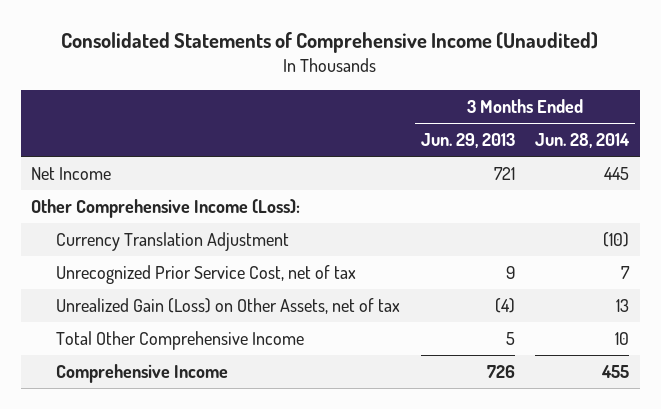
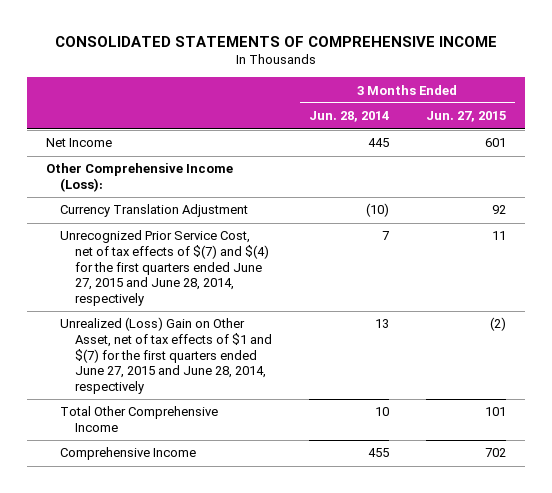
- Consolidated Statements of Comprehensive Income (Unaudited)
+ CONSOLIDATED STATEMENTS OF COMPREHENSIVE INCOME
- | 3 Months Ended Jun. 29, 2013 | 3 Months Ended Jun. 28, 2014
+ | 3 Months Ended Jun. 28, 2014 | 3 Months Ended Jun. 27, 2015
- Unrecognized Prior Service Cost, net of tax | 9 | 7
- Unrealized Gain (Loss) on Other Assets, net of tax | (4) | 13
+ Unrecognized Prior Service Cost, net of tax effects of $(7) and $(4) for the first quarters ended June 27, 2015 and June 28, 2014, respectively | 7 | 11
+ Unrealized (Loss) Gain on Other Asset, net of tax effects of $1 and $(7) for the first quarters ended June 27, 2015 and June 28, 2014, respectively | 13 | (2)

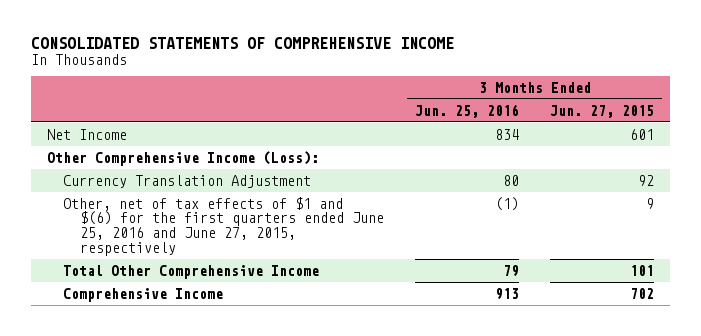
- | 3 Months Ended Jun. 28, 2014 | 3 Months Ended Jun. 27, 2015
+ | 3 Months Ended Jun. 25, 2016 | 3 Months Ended Jun. 27, 2015
- Unrecognized Prior Service Cost, net of tax effects of $(7) and $(4) for the first quarters ended June 27, 2015 and June 28, 2014, respectively | 7 | 11
- Unrealized (Loss) Gain on Other Asset, net of tax effects of $1 and $(7) for the first quarters ended June 27, 2015 and June 28, 2014, respectively | 13 | (2)
+ Other, net of tax effects of $1 and $(6) for the first quarters ended June 25, 2016 and June 27, 2015, respectively | (1) | 9

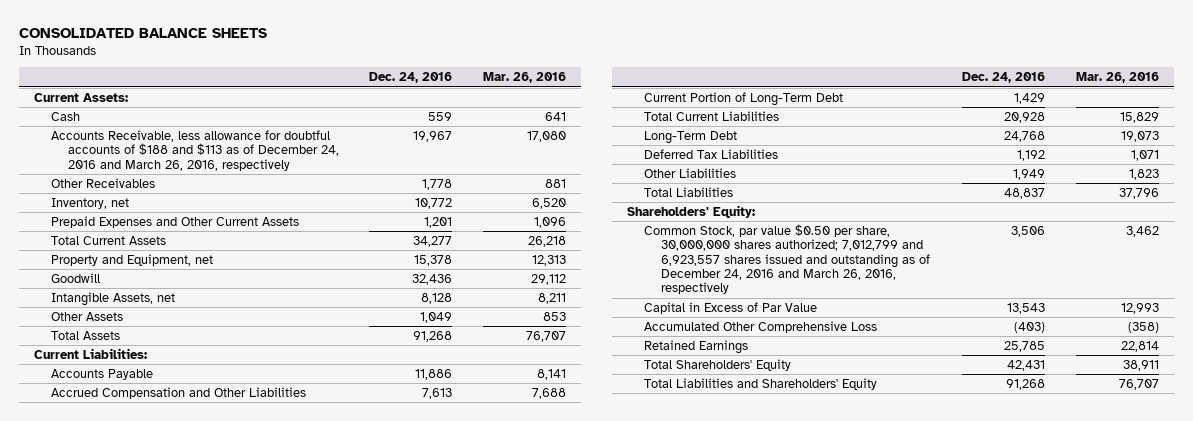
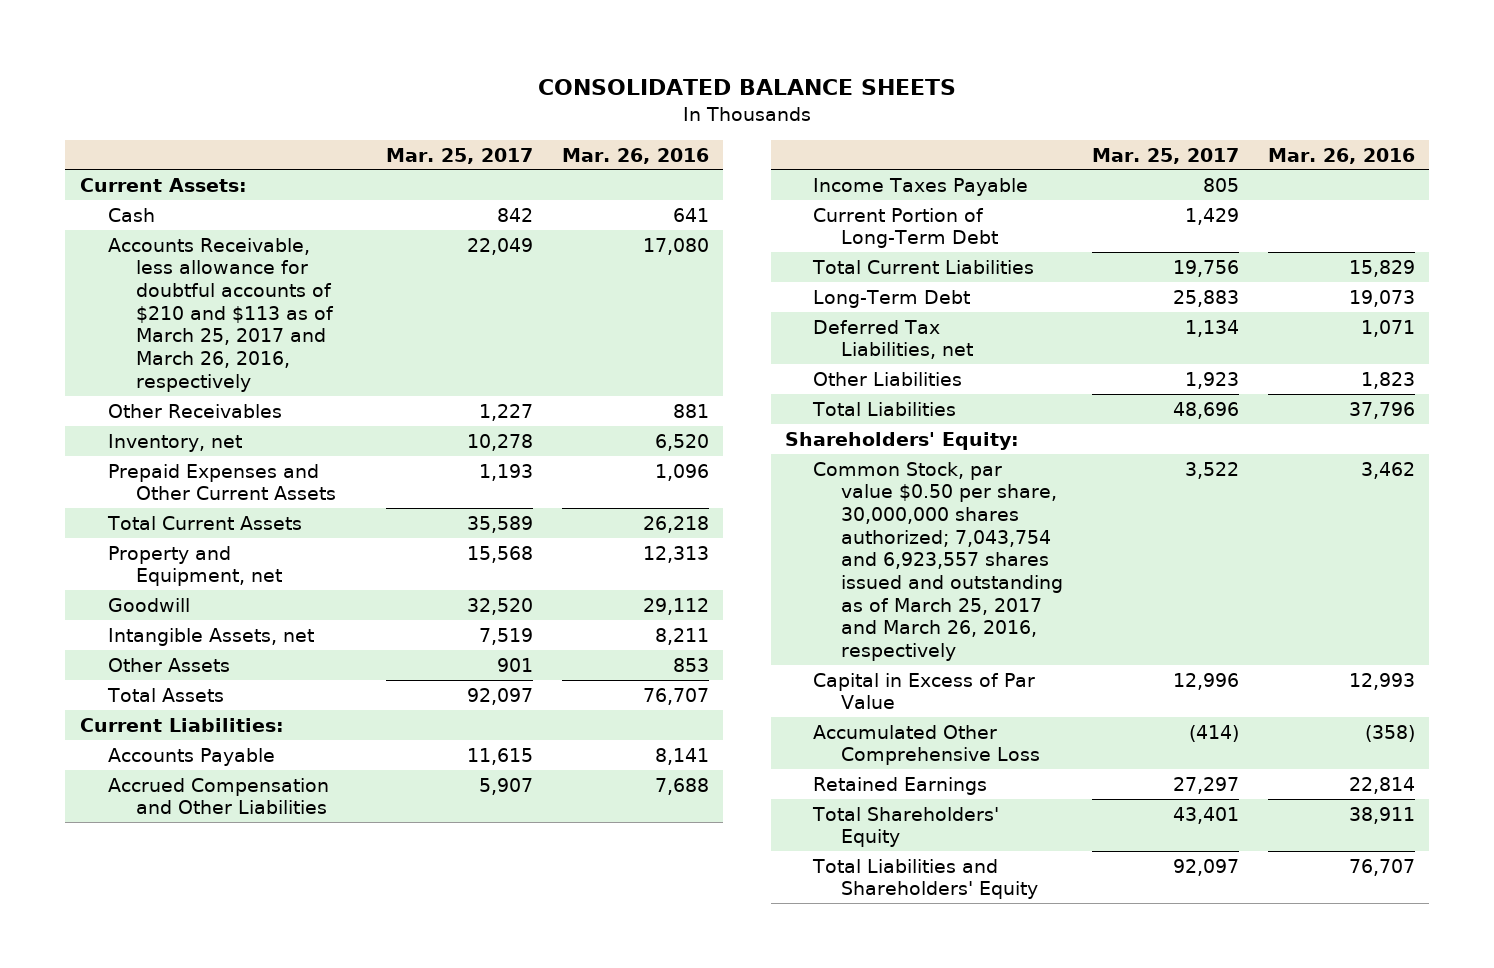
- | Dec. 24, 2016 | Mar. 26, 2016
+ | Mar. 25, 2017 | Mar. 26, 2016
- Accounts Receivable, less allowance for doubtful accounts of $188 and $113 as of December 24, 2016 and March 26, 2016, respectively | 19,967 | 17,080
+ Accounts Receivable, less allowance for doubtful accounts of $210 and $113 as of March 25, 2017 and March 26, 2016, respectively | 22,049 | 17,080
+ Income Taxes Payable | 805 |
- Deferred Tax Liabilities | 1,192 | 1,071
+ Deferred Tax Liabilities, net | 1,134 | 1,071
- Common Stock, par value $0.50 per share, 30,000,000 shares authorized; 7,012,799 and 6,923,557 shares issued and outstanding as of December 24, 2016 and March 26, 2016, respectively | 3,506 | 3,462
+ Common Stock, par value $0.50 per share, 30,000,000 shares authorized; 7,043,754 and 6,923,557 shares issued and outstanding as of March 25, 2017 and March 26, 2016, respectively | 3,522 | 3,462

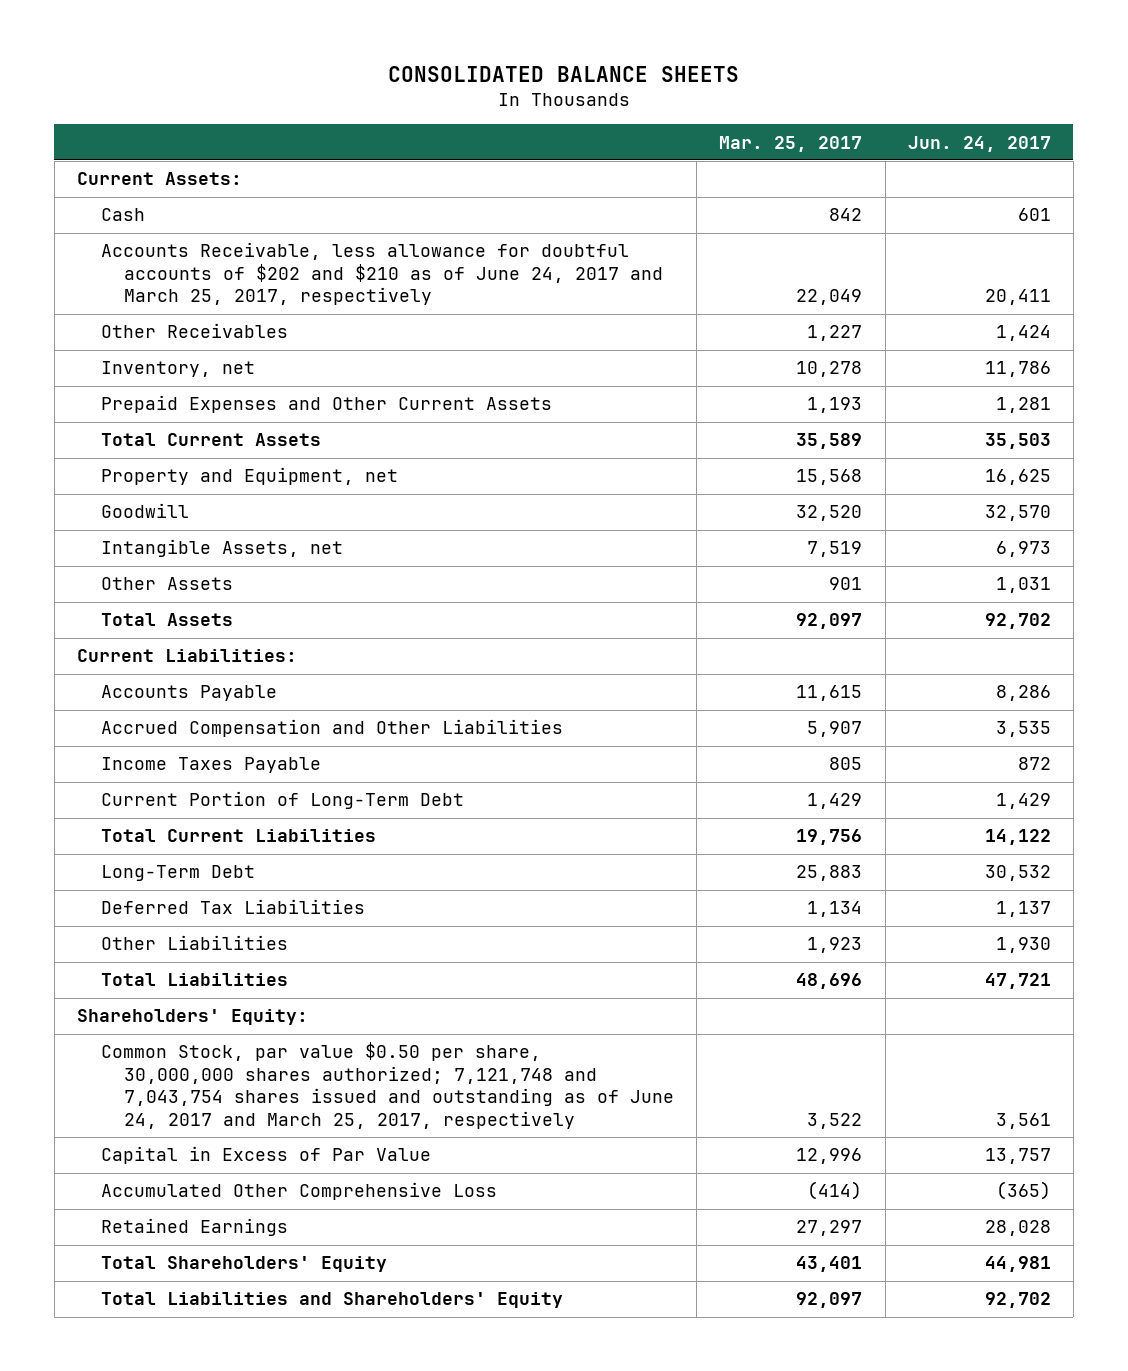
- | Mar. 25, 2017 | Mar. 26, 2016
+ | Mar. 25, 2017 | Jun. 24, 2017
- Accounts Receivable, less allowance for doubtful accounts of $210 and $113 as of March 25, 2017 and March 26, 2016, respectively | 22,049 | 17,080
+ Accounts Receivable, less allowance for doubtful accounts of $202 and $210 as of June 24, 2017 and March 25, 2017, respectively | 22,049 | 20,411
- Deferred Tax Liabilities, net | 1,134 | 1,071
+ Deferred Tax Liabilities | 1,134 | 1,137
- Common Stock, par value $0.50 per share, 30,000,000 shares authorized; 7,043,754 and 6,923,557 shares issued and outstanding as of March 25, 2017 and March 26, 2016, respectively | 3,522 | 3,462
+ Common Stock, par value $0.50 per share, 30,000,000 shares authorized; 7,121,748 and 7,043,754 shares issued and outstanding as of June 24, 2017 and March 25, 2017, respectively | 3,522 | 3,561

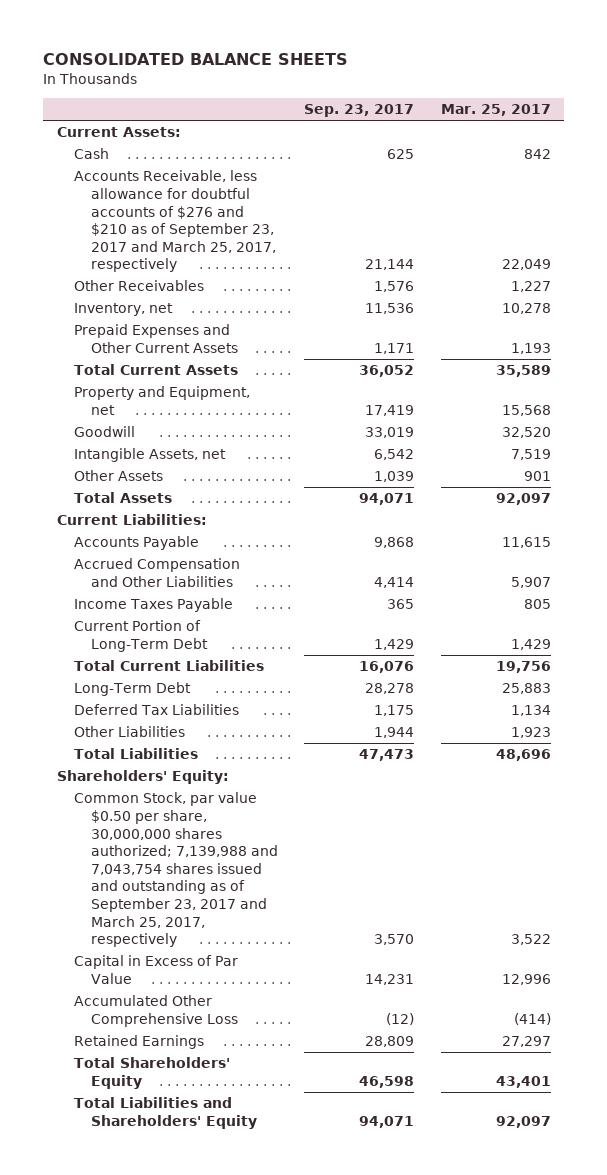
- | Mar. 25, 2017 | Jun. 24, 2017
+ | Sep. 23, 2017 | Mar. 25, 2017
- Accounts Receivable, less allowance for doubtful accounts of $202 and $210 as of June 24, 2017 and March 25, 2017, respectively | 22,049 | 20,411
+ Accounts Receivable, less allowance for doubtful accounts of $276 and $210 as of September 23, 2017 and March 25, 2017, respectively | 21,144 | 22,049
- Common Stock, par value $0.50 per share, 30,000,000 shares authorized; 7,121,748 and 7,043,754 shares issued and outstanding as of June 24, 2017 and March 25, 2017, respectively | 3,522 | 3,561
+ Common Stock, par value $0.50 per share, 30,000,000 shares authorized; 7,139,988 and 7,043,754 shares issued and outstanding as of September 23, 2017 and March 25, 2017, respectively | 3,570 | 3,522

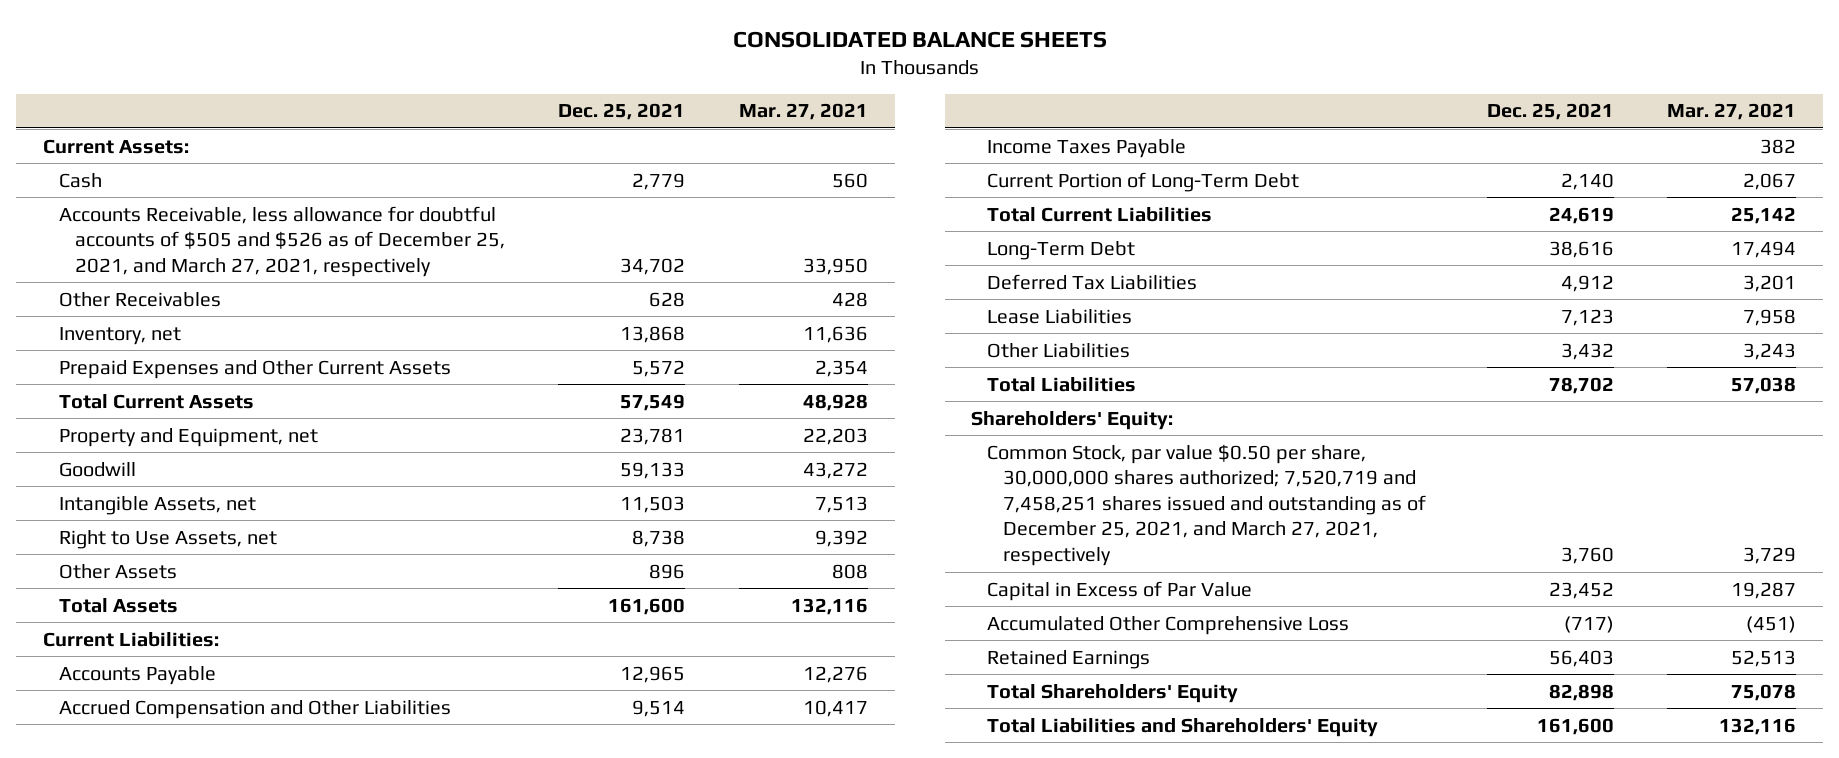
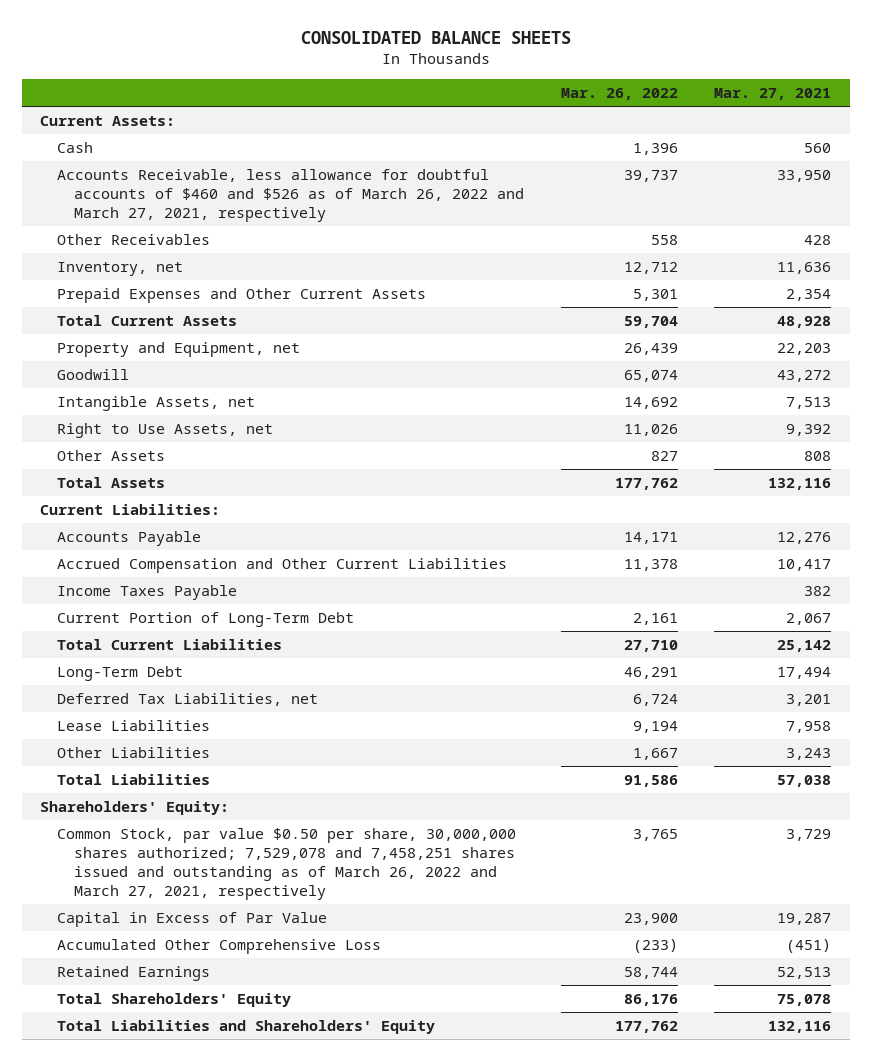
- | Dec. 25, 2021 | Mar. 27, 2021
+ | Mar. 26, 2022 | Mar. 27, 2021
- Accounts Receivable, less allowance for doubtful accounts of $505 and $526 as of December 25, 2021, and March 27, 2021, respectively | 34,702 | 33,950
+ Accounts Receivable, less allowance for doubtful accounts of $460 and $526 as of March 26, 2022 and March 27, 2021, respectively | 39,737 | 33,950
- Accrued Compensation and Other Liabilities | 9,514 | 10,417
+ Accrued Compensation and Other Current Liabilities | 11,378 | 10,417
- Deferred Tax Liabilities | 4,912 | 3,201
+ Deferred Tax Liabilities, net | 6,724 | 3,201
- Common Stock, par value $0.50 per share, 30,000,000 shares authorized; 7,520,719 and 7,458,251 shares issued and outstanding as of December 25, 2021, and March 27, 2021, respectively | 3,760 | 3,729
+ Common Stock, par value $0.50 per share, 30,000,000 shares authorized; 7,529,078 and 7,458,251 shares issued and outstanding as of March 26, 2022 and March 27, 2021, respectively | 3,765 | 3,729

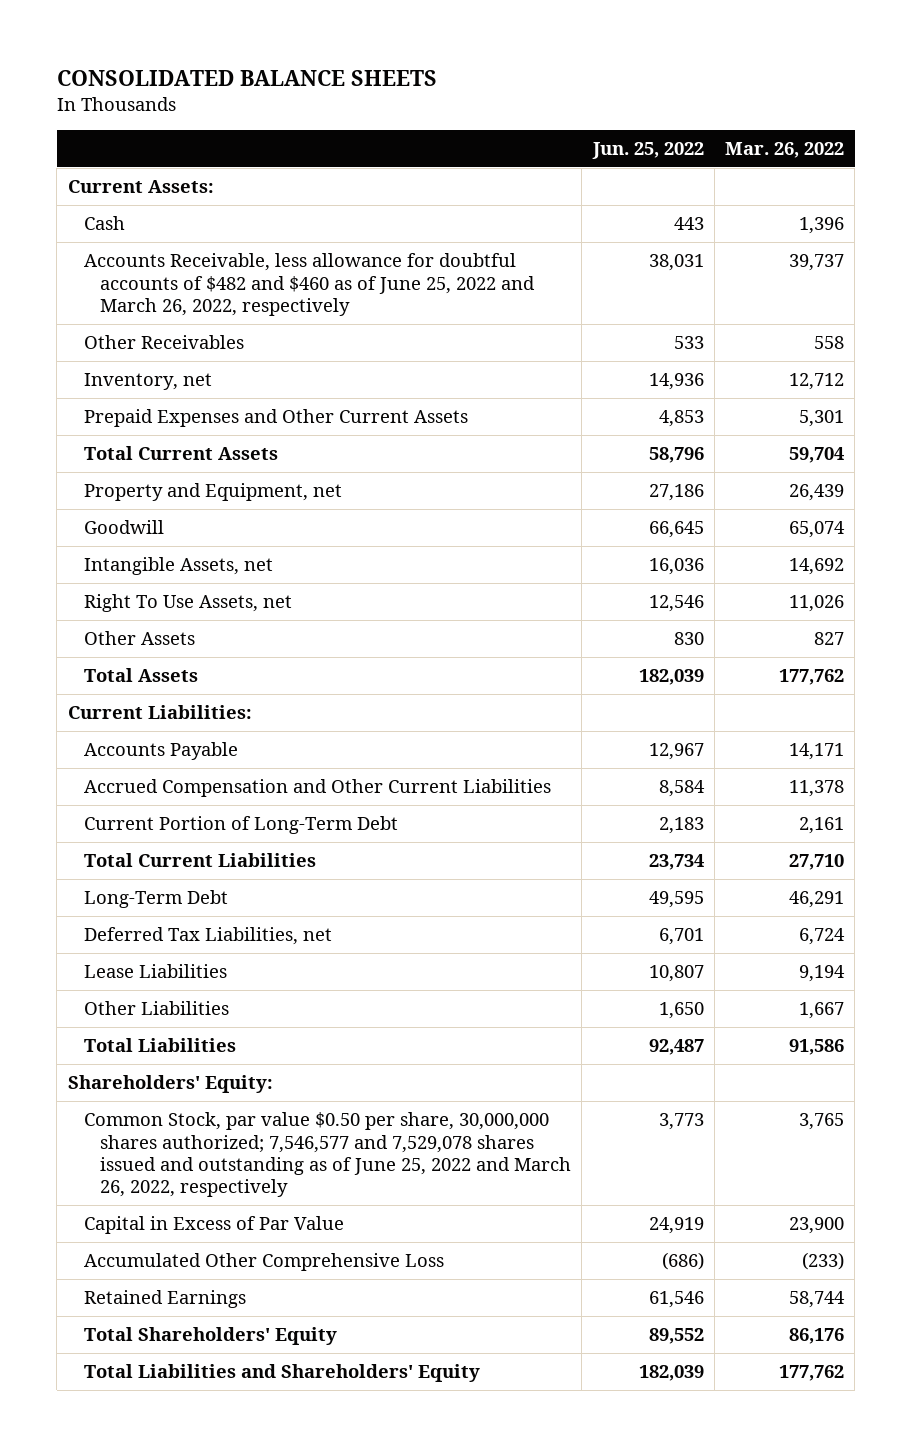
- | Mar. 26, 2022 | Mar. 27, 2021
+ | Jun. 25, 2022 | Mar. 26, 2022
- Accounts Receivable, less allowance for doubtful accounts of $460 and $526 as of March 26, 2022 and March 27, 2021, respectively | 39,737 | 33,950
+ Accounts Receivable, less allowance for doubtful accounts of $482 and $460 as of June 25, 2022 and March 26, 2022, respectively | 38,031 | 39,737
- Right to Use Assets, net | 11,026 | 9,392
+ Right To Use Assets, net | 12,546 | 11,026
- Income Taxes Payable | | 382
- Common Stock, par value $0.50 per share, 30,000,000 shares authorized; 7,529,078 and 7,458,251 shares issued and outstanding as of March 26, 2022 and March 27, 2021, respectively | 3,765 | 3,729
+ Common Stock, par value $0.50 per share, 30,000,000 shares authorized; 7,546,577 and 7,529,078 shares issued and outstanding as of June 25, 2022 and March 26, 2022, respectively | 3,773 | 3,765

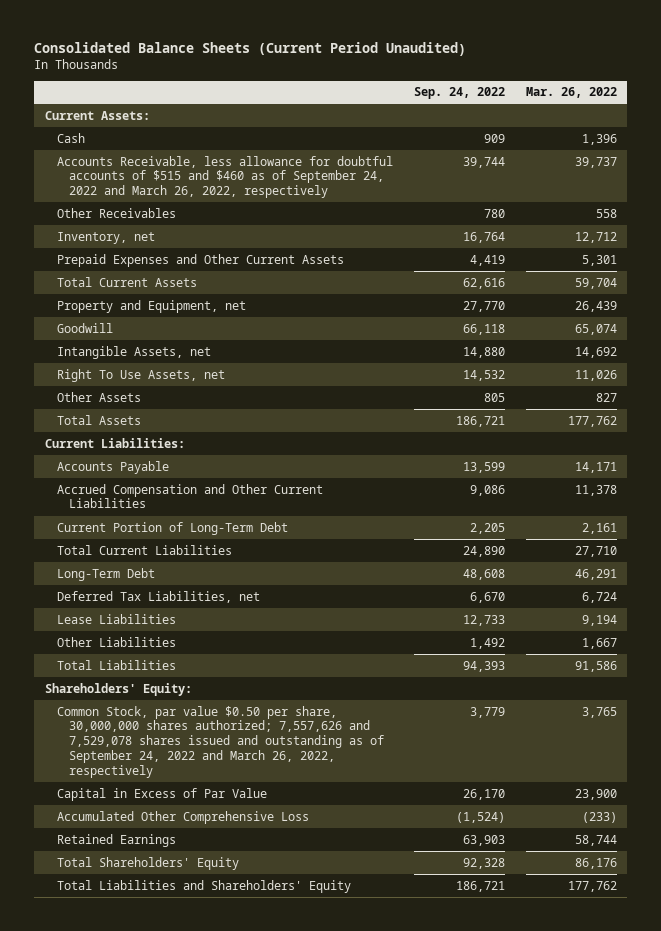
- CONSOLIDATED BALANCE SHEETS
+ Consolidated Balance Sheets (Current Period Unaudited)
- | Jun. 25, 2022 | Mar. 26, 2022
+ | Sep. 24, 2022 | Mar. 26, 2022
- Accounts Receivable, less allowance for doubtful accounts of $482 and $460 as of June 25, 2022 and March 26, 2022, respectively | 38,031 | 39,737
+ Accounts Receivable, less allowance for doubtful accounts of $515 and $460 as of September 24, 2022 and March 26, 2022, respectively | 39,744 | 39,737
- Common Stock, par value $0.50 per share, 30,000,000 shares authorized; 7,546,577 and 7,529,078 shares issued and outstanding as of June 25, 2022 and March 26, 2022, respectively | 3,773 | 3,765
+ Common Stock, par value $0.50 per share, 30,000,000 shares authorized; 7,557,626 and 7,529,078 shares issued and outstanding as of September 24, 2022 and March 26, 2022, respectively | 3,779 | 3,765

